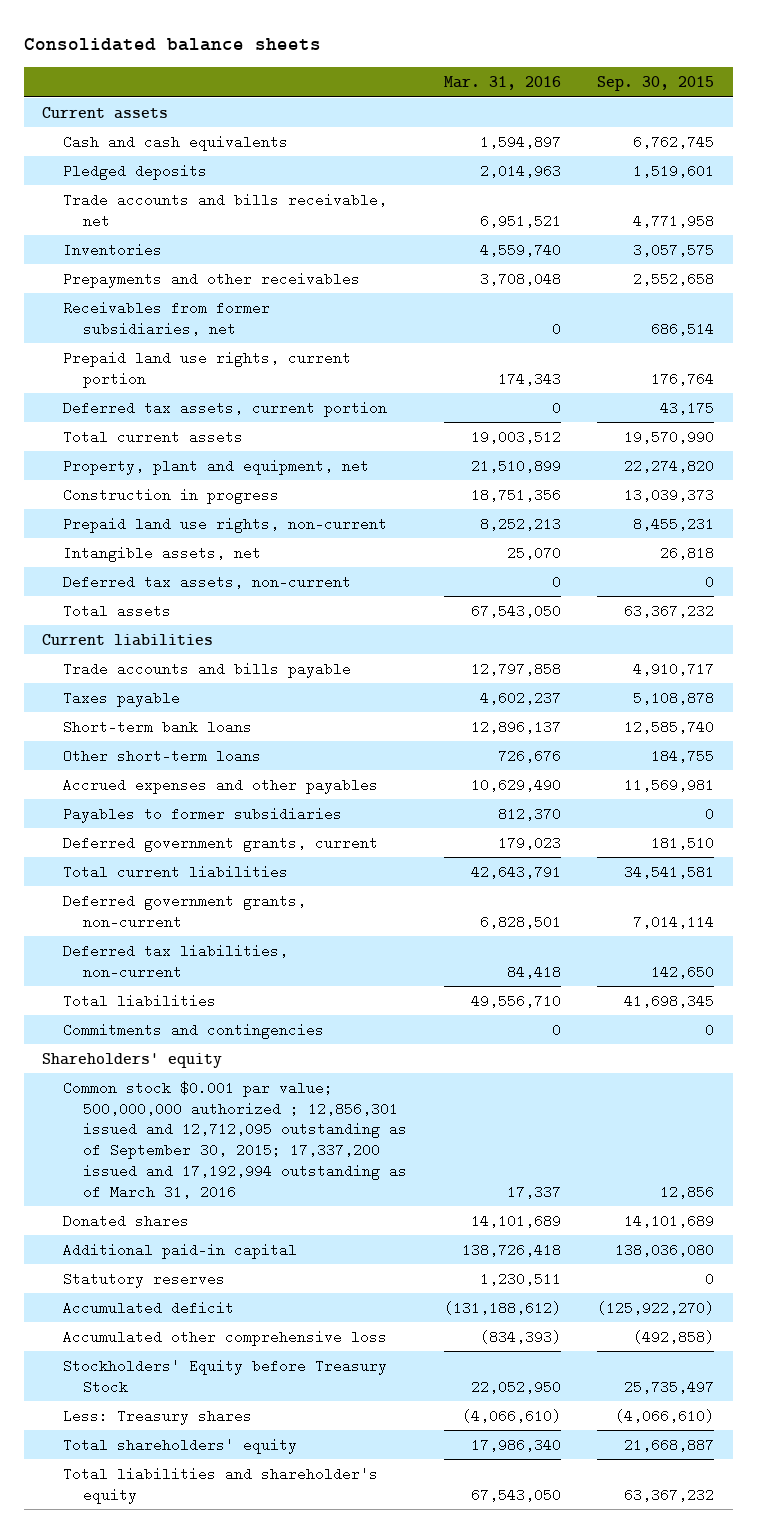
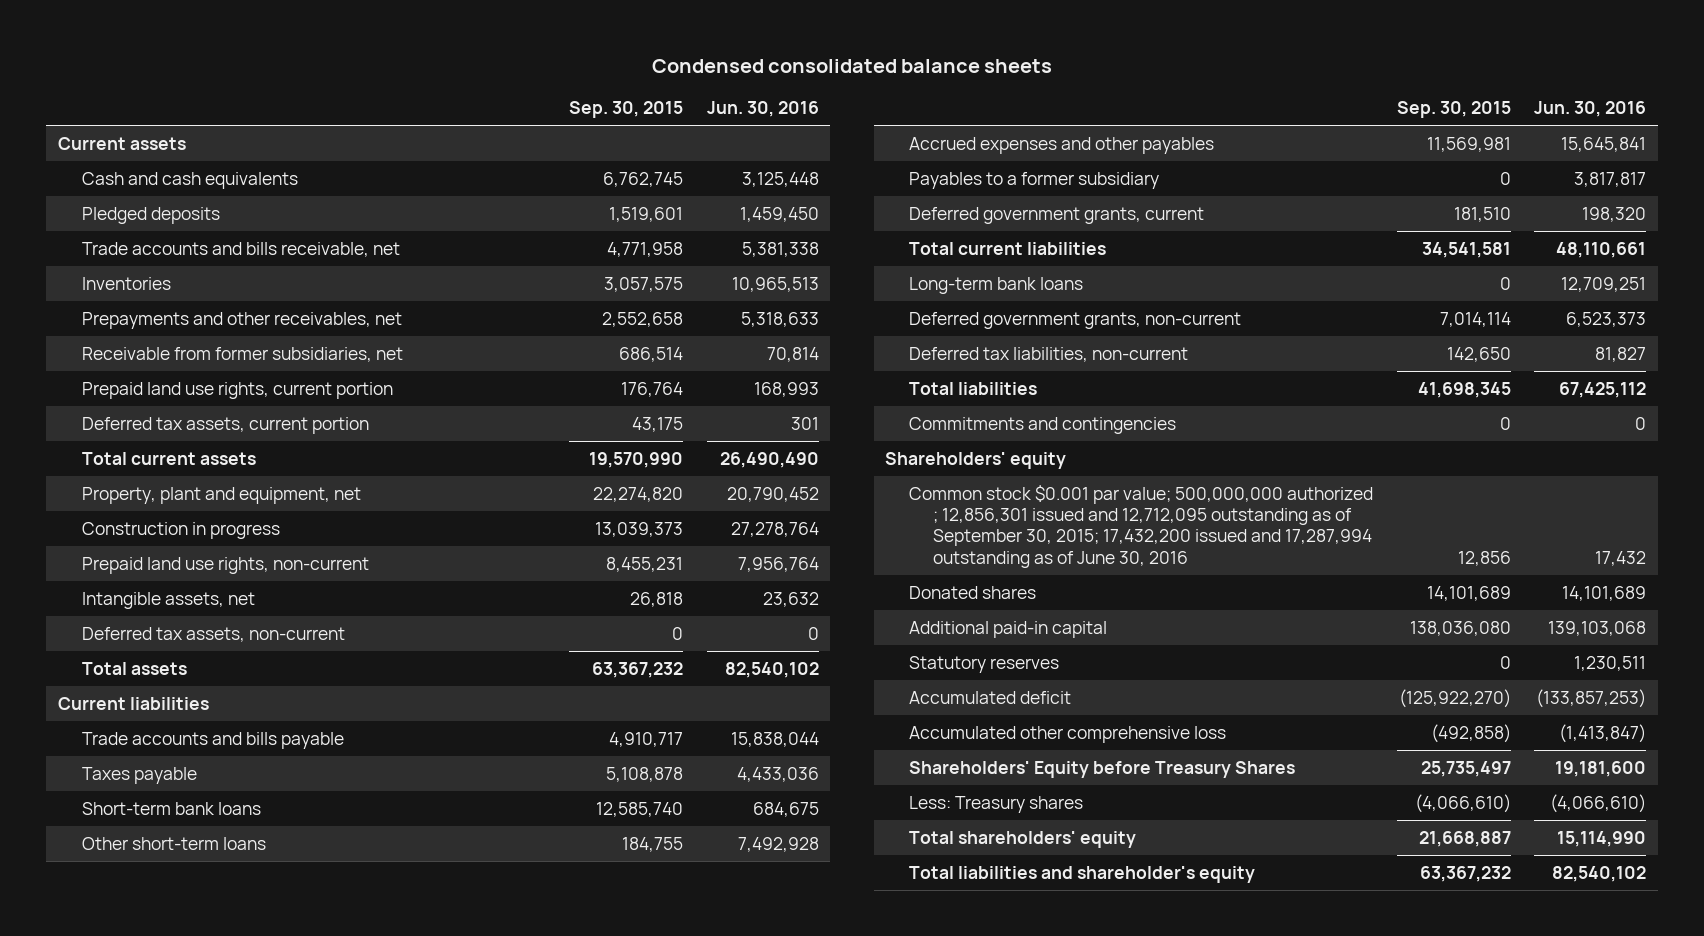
- Consolidated balance sheets
+ Condensed consolidated balance sheets
- | Mar. 31, 2016 | Sep. 30, 2015
+ | Sep. 30, 2015 | Jun. 30, 2016
- Prepayments and other receivables | 3,708,048 | 2,552,658
- Receivables from former subsidiaries, net | 0 | 686,514
+ Prepayments and other receivables, net | 2,552,658 | 5,318,633
+ Receivable from former subsidiaries, net | 686,514 | 70,814
- Payables to former subsidiaries | 812,370 | 0
+ Payables to a former subsidiary | 0 | 3,817,817
+ Long-term bank loans | 0 | 12,709,251
- Common stock $0.001 par value; 500,000,000 authorized ; 12,856,301 issued and 12,712,095 outstanding as of September 30, 2015; 17,337,200 issued and 17,192,994 outstanding as of March 31, 2016 | 17,337 | 12,856
+ Common stock $0.001 par value; 500,000,000 authorized ; 12,856,301 issued and 12,712,095 outstanding as of September 30, 2015; 17,432,200 issued and 17,287,994 outstanding as of June 30, 2016 | 12,856 | 17,432
- Stockholders' Equity before Treasury Stock | 22,052,950 | 25,735,497
+ Shareholders' Equity before Treasury Shares | 25,735,497 | 19,181,600

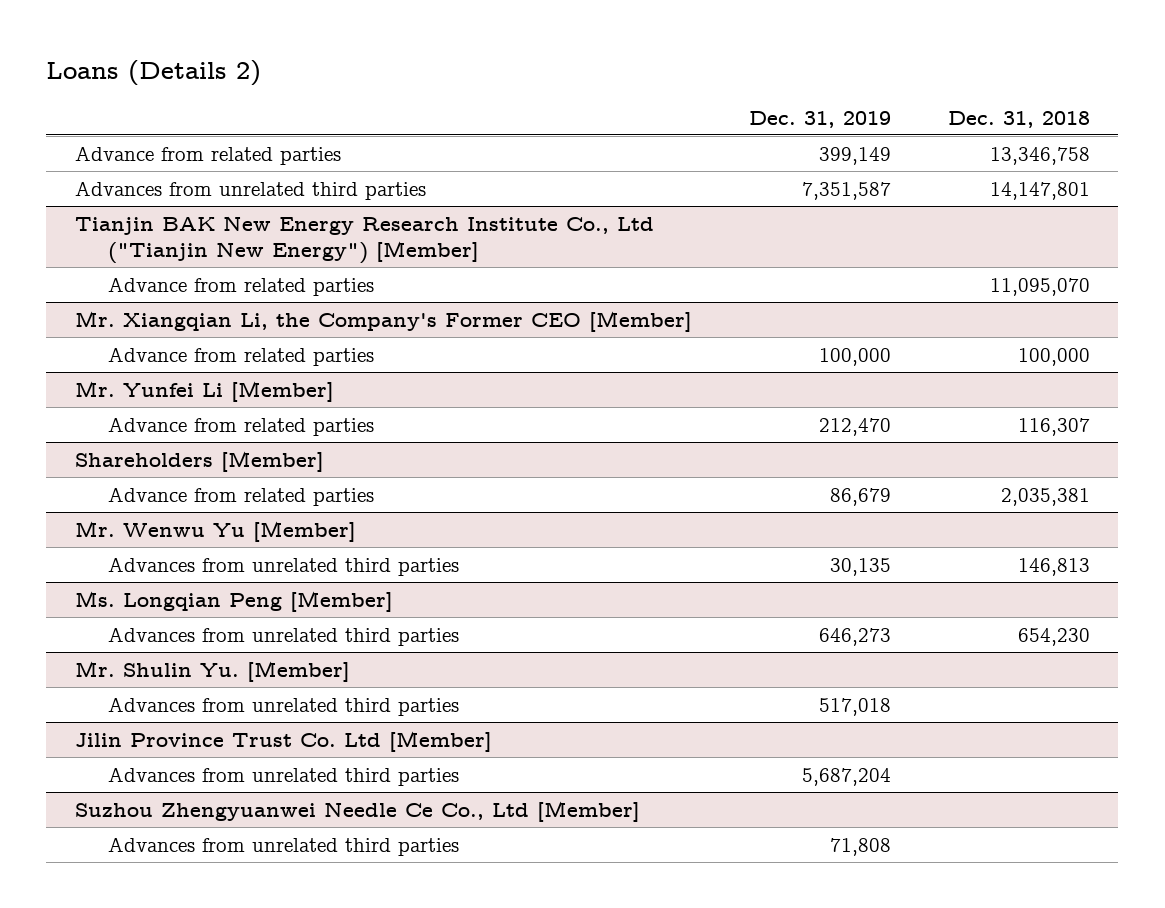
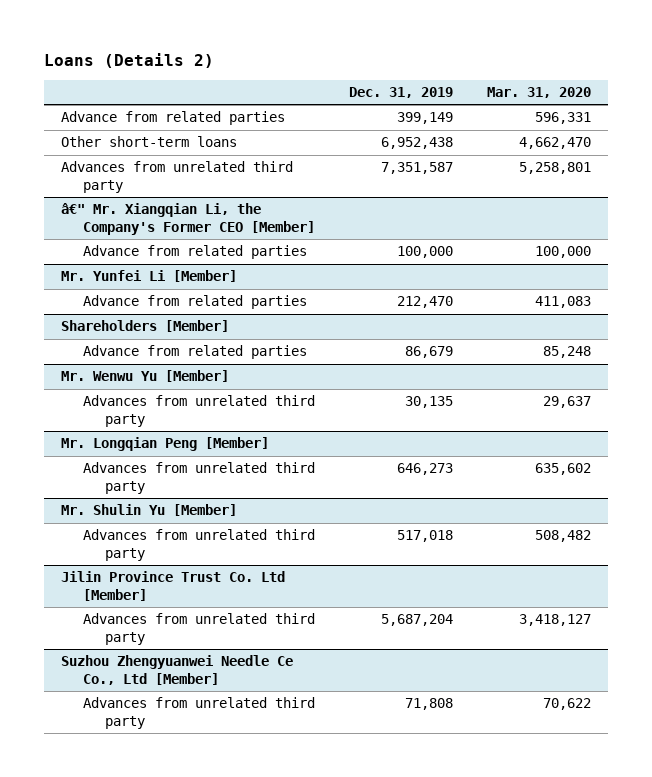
- | Dec. 31, 2019 | Dec. 31, 2018
+ | Dec. 31, 2019 | Mar. 31, 2020
- Advances from unrelated third parties | 7,351,587 | 14,147,801
- Tianjin BAK New Energy Research Institute Co., Ltd ("Tianjin New Energy") [Member]
- Advance from related parties | | 11,095,070
- Mr. Xiangqian Li, the Company's Former CEO [Member]
+ Other short-term loans | 6,952,438 | 4,662,470
+ Advances from unrelated third party | 7,351,587 | 5,258,801
+ â€" Mr. Xiangqian Li, the Company's Former CEO [Member]
@ Mr. Wenwu Yu [Member]
- Advances from unrelated third parties | 30,135 | 146,813
- Ms. Longqian Peng [Member]
- Advances from unrelated third parties | 646,273 | 654,230
- Mr. Shulin Yu. [Member]
- Advances from unrelated third parties | 517,018 |
@ Mr. Wenwu Yu [Member]
+ Advances from unrelated third party | 30,135 | 29,637
+ Mr. Longqian Peng [Member]
+ Advances from unrelated third party | 646,273 | 635,602
+ Mr. Shulin Yu [Member]
+ Advances from unrelated third party | 517,018 | 508,482
@ Jilin Province Trust Co. Ltd [Member]
- Advances from unrelated third parties | 5,687,204 |
+ Advances from unrelated third party | 5,687,204 | 3,418,127
@ Suzhou Zhengyuanwei Needle Ce Co., Ltd [Member]
- Advances from unrelated third parties | 71,808 |
+ Advances from unrelated third party | 71,808 | 70,622

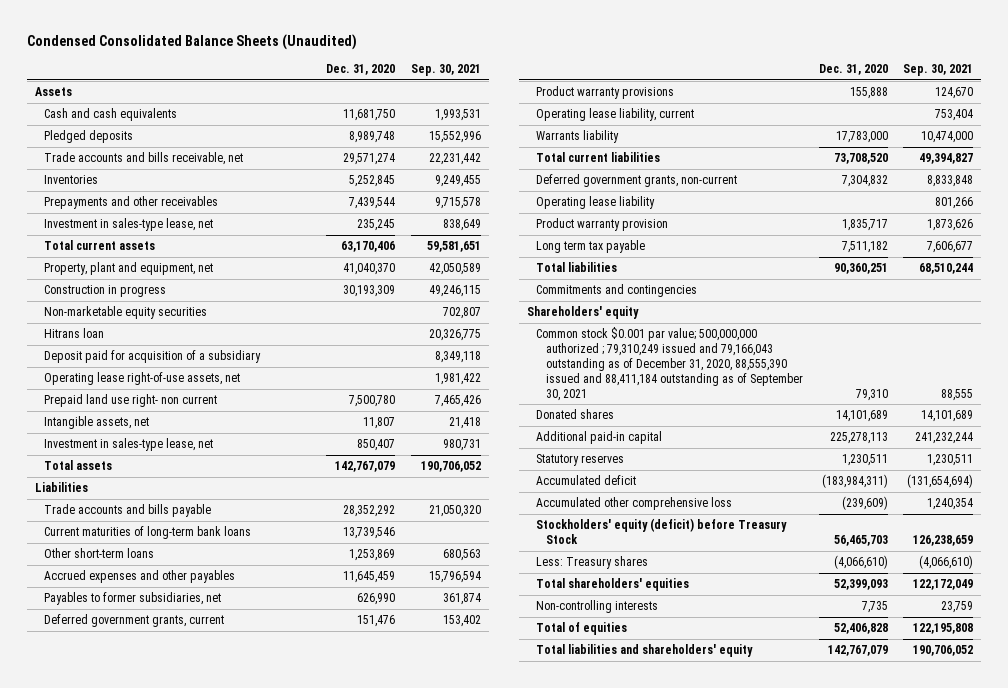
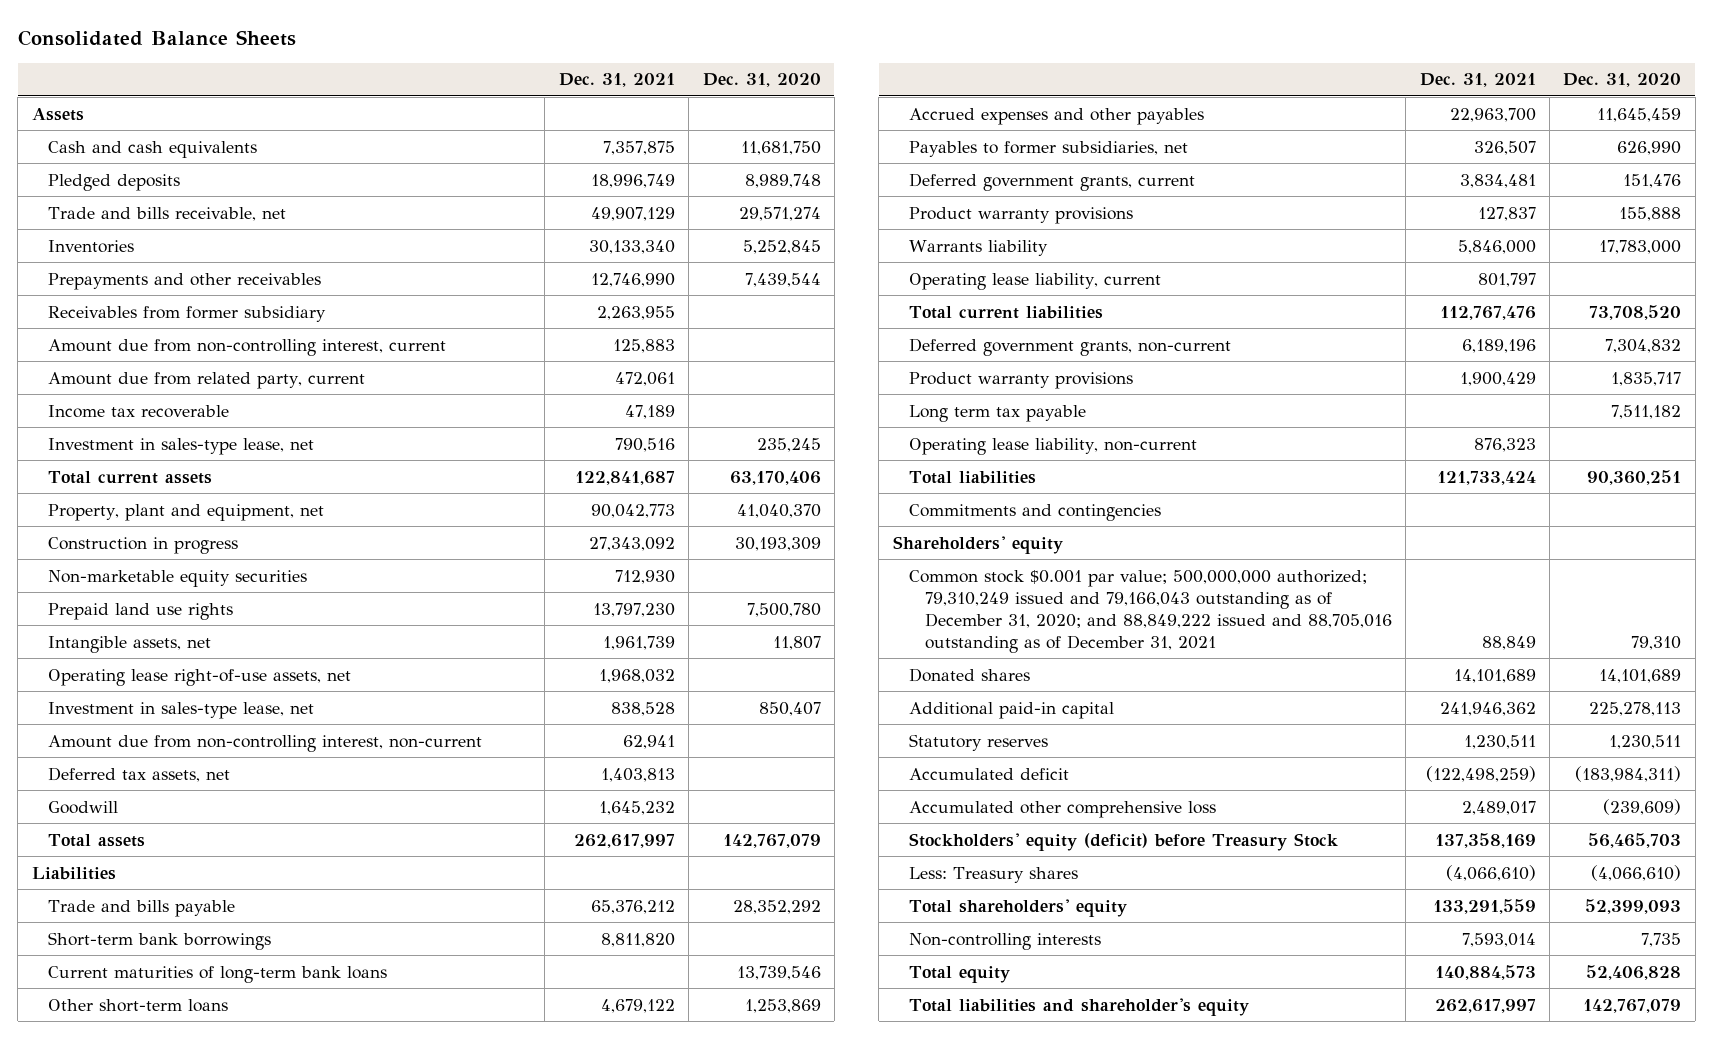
- Condensed Consolidated Balance Sheets (Unaudited)
+ Consolidated Balance Sheets
- | Dec. 31, 2020 | Sep. 30, 2021
+ | Dec. 31, 2021 | Dec. 31, 2020
- Trade accounts and bills receivable, net | 29,571,274 | 22,231,442
+ Trade and bills receivable, net | 49,907,129 | 29,571,274
+ Receivables from former subsidiary | 2,263,955 |
+ Amount due from non-controlling interest, current | 125,883 |
+ Amount due from related party, current | 472,061 |
+ Income tax recoverable | 47,189 |
- Hitrans loan | | 20,326,775
- Deposit paid for acquisition of a subsidiary | | 8,349,118
- Prepaid land use right- non current | 7,500,780 | 7,465,426
+ Prepaid land use rights | 13,797,230 | 7,500,780
moved down: Operating lease right-of-use assets, net | 1,968,032 |
+ Amount due from non-controlling interest, non-current | 62,941 |
+ Deferred tax assets, net | 1,403,813 |
+ Goodwill | 1,645,232 |
- Trade accounts and bills payable | 28,352,292 | 21,050,320
+ Trade and bills payable | 65,376,212 | 28,352,292
+ Short-term bank borrowings | 8,811,820 |
moved down: Operating lease liability, current | 801,797 |
- Operating lease liability | | 801,266
- Product warranty provision | 1,835,717 | 1,873,626
+ Product warranty provisions | 1,900,429 | 1,835,717
+ Operating lease liability, non-current | 876,323 |
- Common stock $0.001 par value; 500,000,000 authorized ; 79,310,249 issued and 79,166,043 outstanding as of December 31, 2020, 88,555,390 issued and 88,411,184 outstanding as of September 30, 2021 | 79,310 | 88,555
+ Common stock $0.001 par value; 500,000,000 authorized; 79,310,249 issued and 79,166,043 outstanding as of December 31, 2020; and 88,849,222 issued and 88,705,016 outstanding as of December 31, 2021 | 88,849 | 79,310
- Total shareholders' equities | 52,399,093 | 122,172,049
+ Total shareholders' equity | 133,291,559 | 52,399,093
- Total of equities | 52,406,828 | 122,195,808
- Total liabilities and shareholders' equity | 142,767,079 | 190,706,052
+ Total equity | 140,884,573 | 52,406,828
+ Total liabilities and shareholder's equity | 262,617,997 | 142,767,079

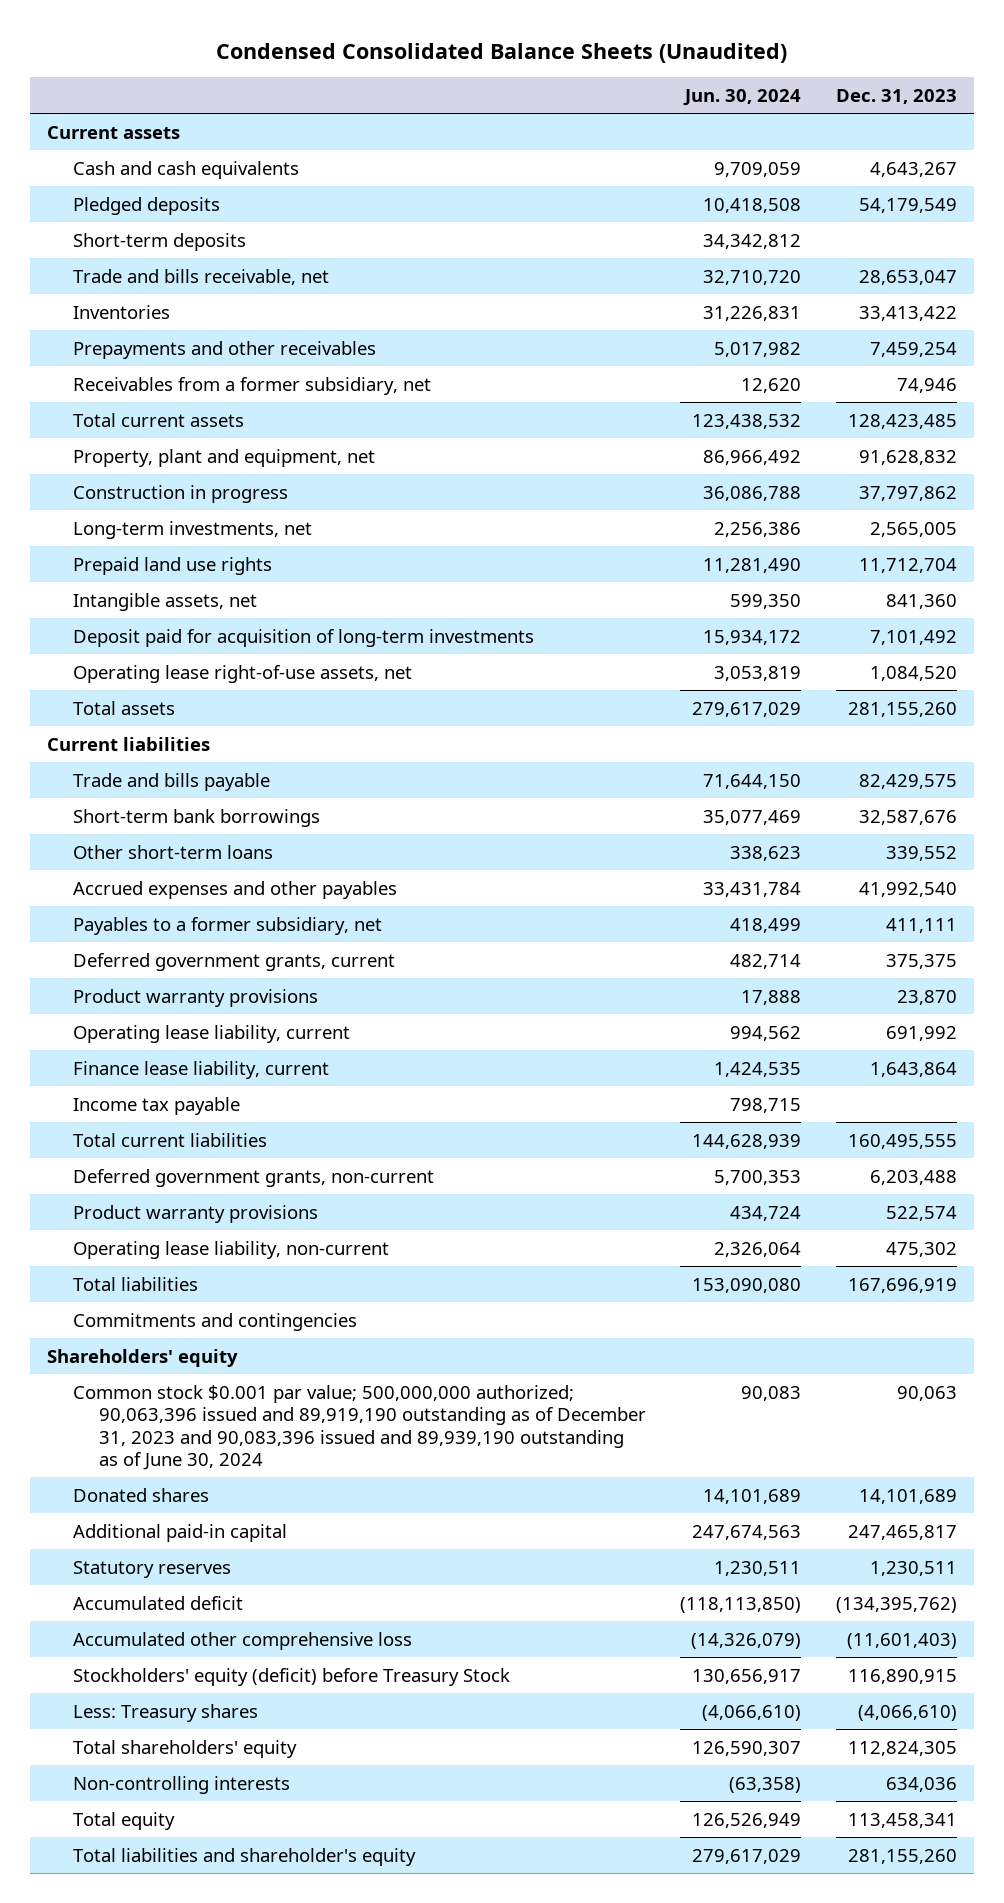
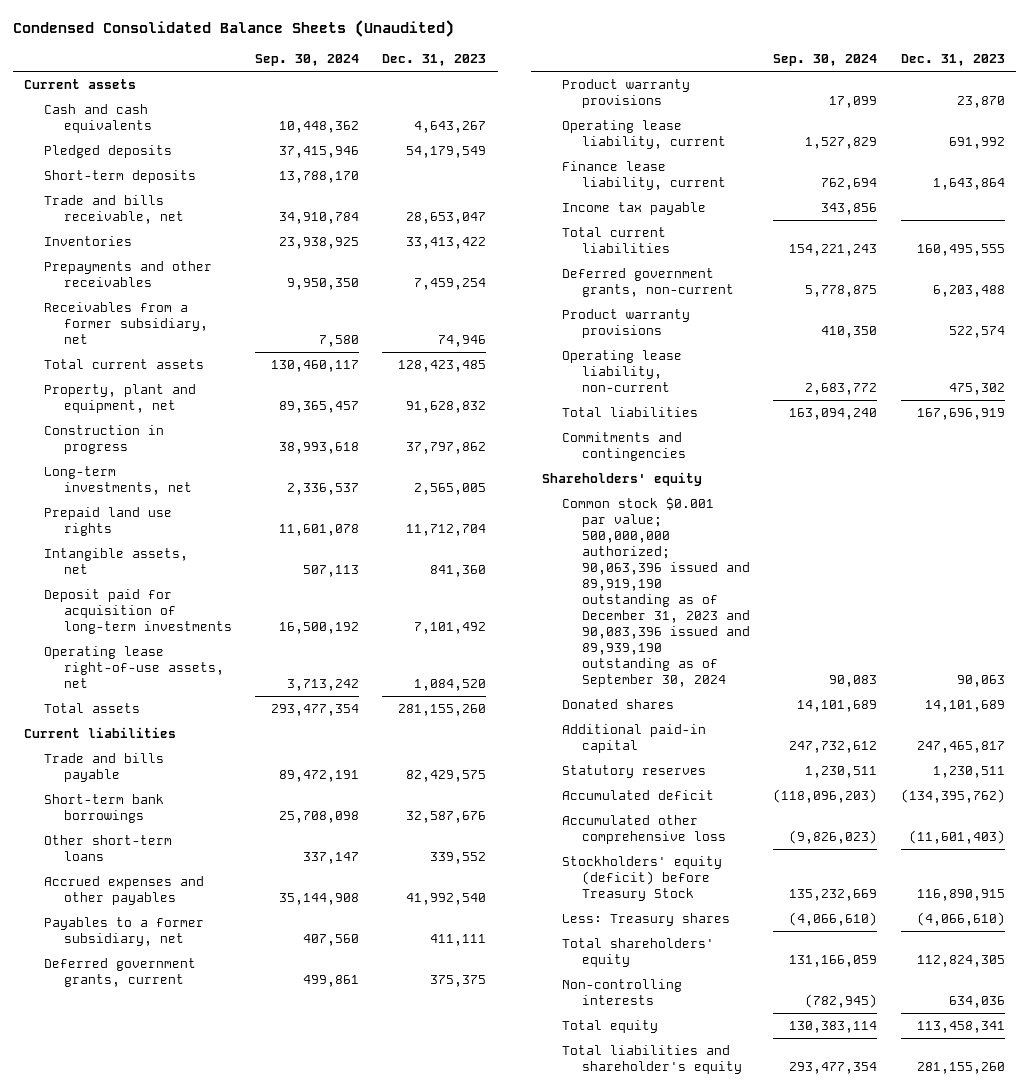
- | Jun. 30, 2024 | Dec. 31, 2023
+ | Sep. 30, 2024 | Dec. 31, 2023
- Common stock $0.001 par value; 500,000,000 authorized; 90,063,396 issued and 89,919,190 outstanding as of December 31, 2023 and 90,083,396 issued and 89,939,190 outstanding as of June 30, 2024 | 90,083 | 90,063
+ Common stock $0.001 par value; 500,000,000 authorized; 90,063,396 issued and 89,919,190 outstanding as of December 31, 2023 and 90,083,396 issued and 89,939,190 outstanding as of September 30, 2024 | 90,083 | 90,063

